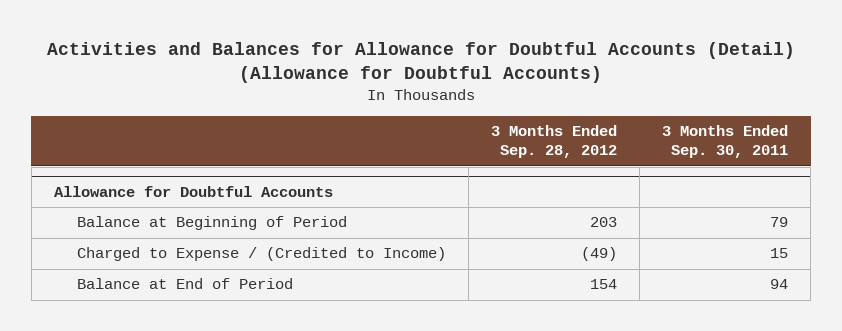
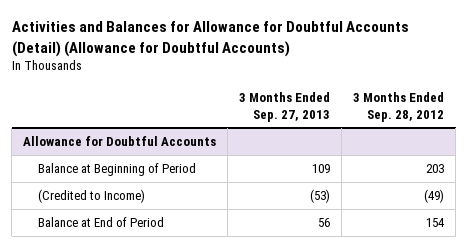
- | 3 Months Ended Sep. 28, 2012 | 3 Months Ended Sep. 30, 2011
+ | 3 Months Ended Sep. 27, 2013 | 3 Months Ended Sep. 28, 2012
@ Allowance for Doubtful Accounts
- Charged to Expense / (Credited to Income) | (49) | 15
+ (Credited to Income) | (53) | (49)

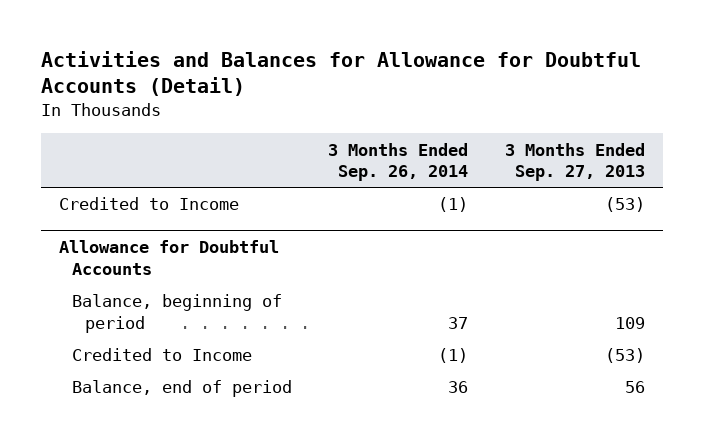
- Activities and Balances for Allowance for Doubtful Accounts (Detail) (Allowance for Doubtful Accounts)
+ Activities and Balances for Allowance for Doubtful Accounts (Detail)
- | 3 Months Ended Sep. 27, 2013 | 3 Months Ended Sep. 28, 2012
+ | 3 Months Ended Sep. 26, 2014 | 3 Months Ended Sep. 27, 2013
+ Credited to Income | (1) | (53)
@ Allowance for Doubtful Accounts
- Balance at Beginning of Period | 109 | 203
- (Credited to Income) | (53) | (49)
- Balance at End of Period | 56 | 154
+ Balance, beginning of period | 37 | 109
+ Credited to Income | (1) | (53)
+ Balance, end of period | 36 | 56

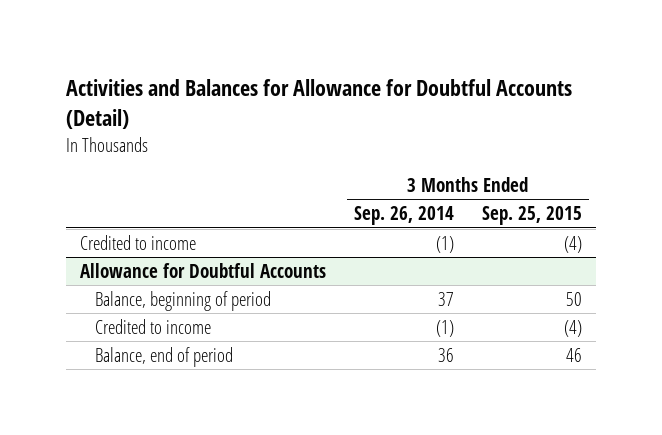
- | 3 Months Ended Sep. 26, 2014 | 3 Months Ended Sep. 27, 2013
+ | 3 Months Ended Sep. 26, 2014 | 3 Months Ended Sep. 25, 2015
- Credited to Income | (1) | (53)
+ Credited to income | (1) | (4)
@ Allowance for Doubtful Accounts
- Credited to Income | (1) | (53)
+ Credited to income | (1) | (4)

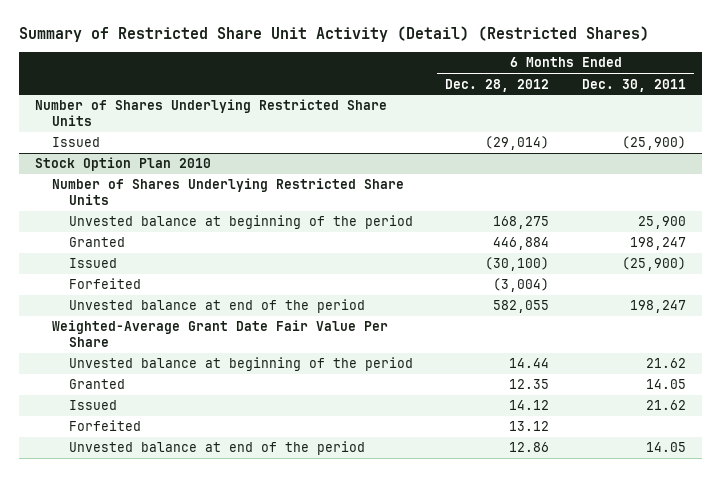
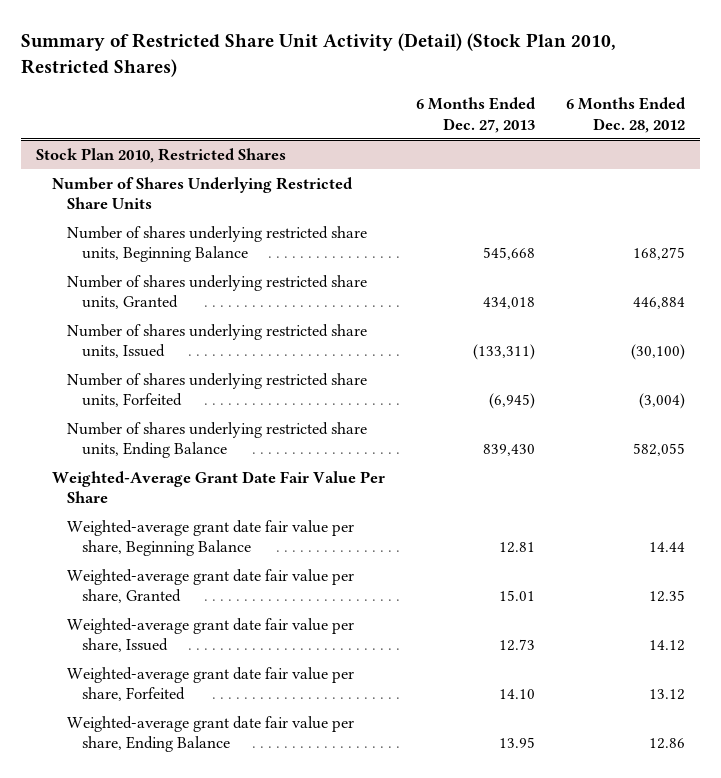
- Summary of Restricted Share Unit Activity (Detail) (Restricted Shares)
+ Summary of Restricted Share Unit Activity (Detail) (Stock Plan 2010, Restricted Shares)
- | 6 Months Ended Dec. 28, 2012 | 6 Months Ended Dec. 30, 2011
+ | 6 Months Ended Dec. 27, 2013 | 6 Months Ended Dec. 28, 2012
- Number of Shares Underlying Restricted Share Units
- Issued | (29,014) | (25,900)
- Stock Option Plan 2010
+ Stock Plan 2010, Restricted Shares
- Unvested balance at beginning of the period | 168,275 | 25,900
- Granted | 446,884 | 198,247
- Issued | (30,100) | (25,900)
- Forfeited | (3,004) |
- Unvested balance at end of the period | 582,055 | 198,247
+ Number of shares underlying restricted share units, Beginning Balance | 545,668 | 168,275
+ Number of shares underlying restricted share units, Granted | 434,018 | 446,884
+ Number of shares underlying restricted share units, Issued | (133,311) | (30,100)
+ Number of shares underlying restricted share units, Forfeited | (6,945) | (3,004)
+ Number of shares underlying restricted share units, Ending Balance | 839,430 | 582,055
- Unvested balance at beginning of the period | 14.44 | 21.62
- Granted | 12.35 | 14.05
- Issued | 14.12 | 21.62
- Forfeited | 13.12 |
- Unvested balance at end of the period | 12.86 | 14.05
+ Weighted-average grant date fair value per share, Beginning Balance | 12.81 | 14.44
+ Weighted-average grant date fair value per share, Granted | 15.01 | 12.35
+ Weighted-average grant date fair value per share, Issued | 12.73 | 14.12
+ Weighted-average grant date fair value per share, Forfeited | 14.10 | 13.12
+ Weighted-average grant date fair value per share, Ending Balance | 13.95 | 12.86

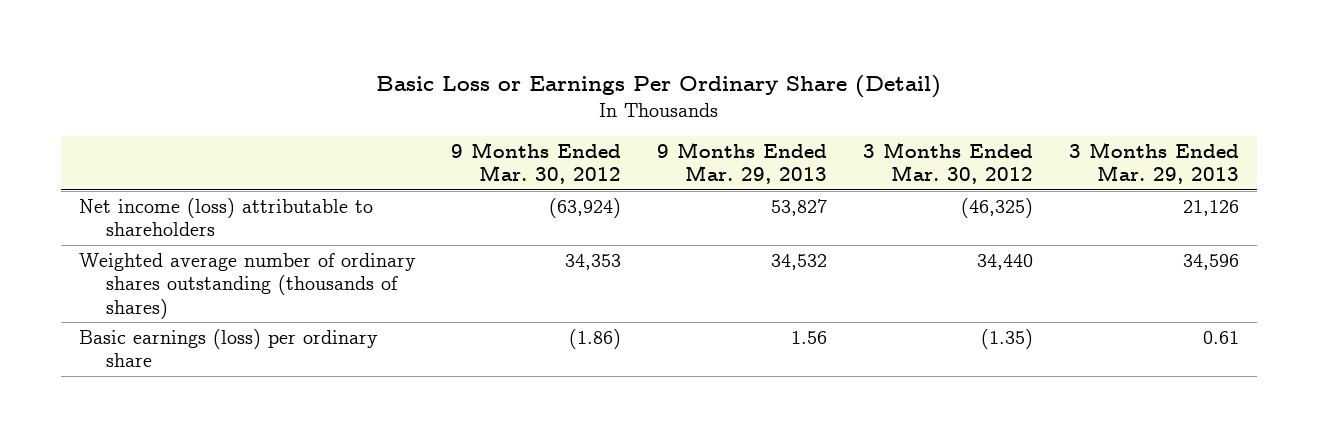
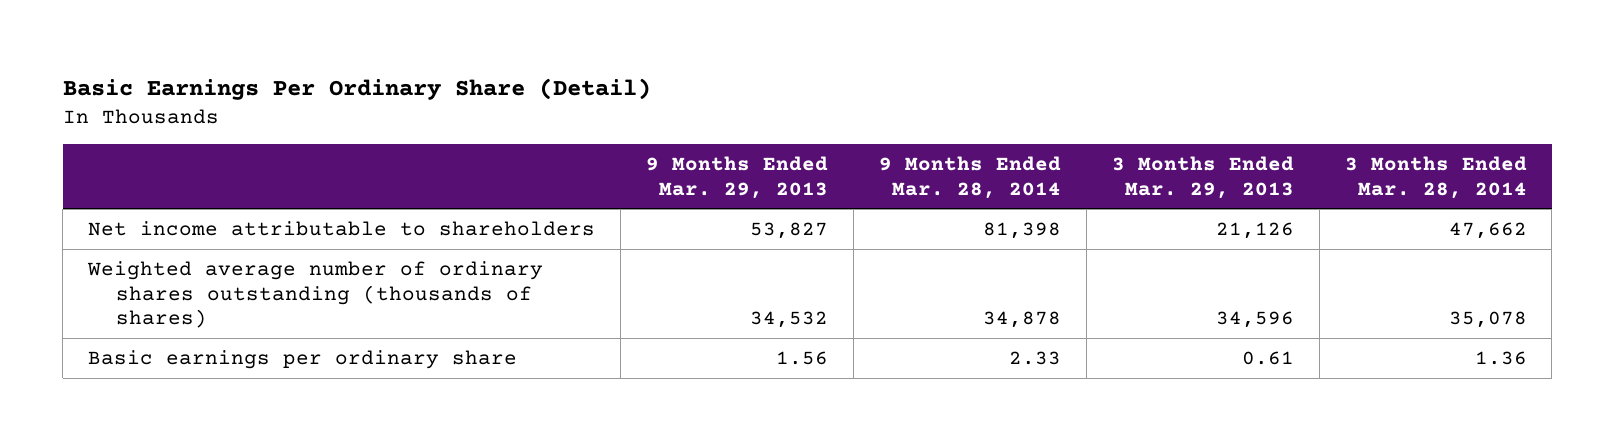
- Basic Loss or Earnings Per Ordinary Share (Detail)
+ Basic Earnings Per Ordinary Share (Detail)
- | 9 Months Ended Mar. 30, 2012 | 9 Months Ended Mar. 29, 2013 | 3 Months Ended Mar. 30, 2012 | 3 Months Ended Mar. 29, 2013
+ | 9 Months Ended Mar. 29, 2013 | 9 Months Ended Mar. 28, 2014 | 3 Months Ended Mar. 29, 2013 | 3 Months Ended Mar. 28, 2014
- Net income (loss) attributable to shareholders | (63,924) | 53,827 | (46,325) | 21,126
+ Net income attributable to shareholders | 53,827 | 81,398 | 21,126 | 47,662
- Basic earnings (loss) per ordinary share | (1.86) | 1.56 | (1.35) | 0.61
+ Basic earnings per ordinary share | 1.56 | 2.33 | 0.61 | 1.36

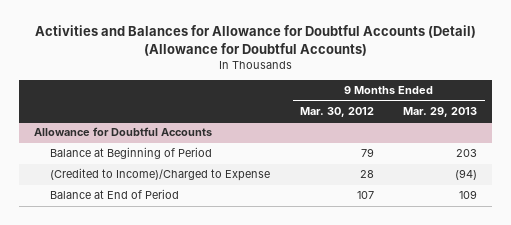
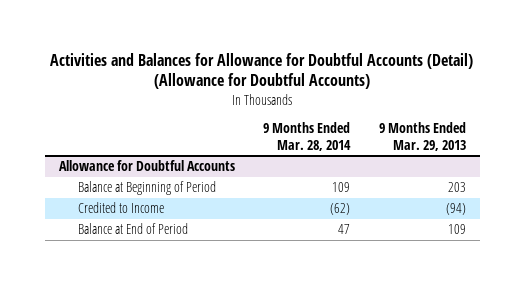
- | 9 Months Ended Mar. 30, 2012 | 9 Months Ended Mar. 29, 2013
+ | 9 Months Ended Mar. 28, 2014 | 9 Months Ended Mar. 29, 2013
@ Allowance for Doubtful Accounts
- (Credited to Income)/Charged to Expense | 28 | (94)
+ Credited to Income | (62) | (94)

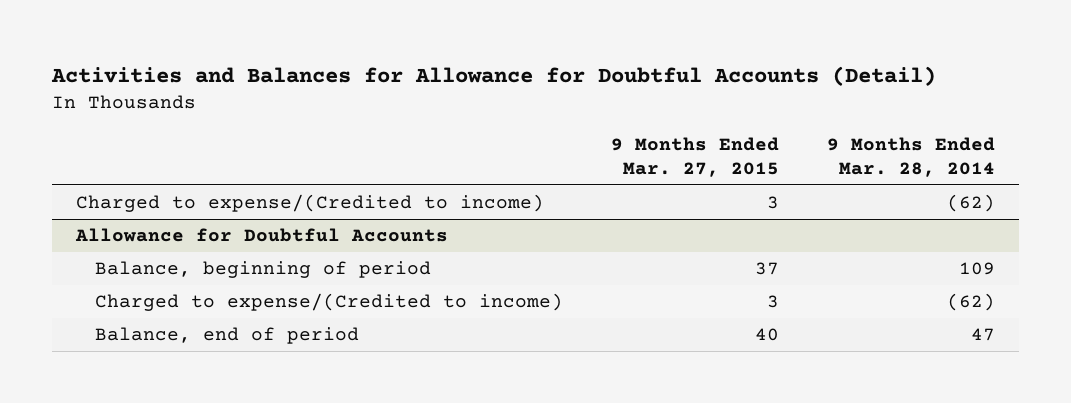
- Activities and Balances for Allowance for Doubtful Accounts (Detail) (Allowance for Doubtful Accounts)
+ Activities and Balances for Allowance for Doubtful Accounts (Detail)
- | 9 Months Ended Mar. 28, 2014 | 9 Months Ended Mar. 29, 2013
+ | 9 Months Ended Mar. 27, 2015 | 9 Months Ended Mar. 28, 2014
+ Charged to expense/(Credited to income) | 3 | (62)
@ Allowance for Doubtful Accounts
- Balance at Beginning of Period | 109 | 203
- Credited to Income | (62) | (94)
- Balance at End of Period | 47 | 109
+ Balance, beginning of period | 37 | 109
+ Charged to expense/(Credited to income) | 3 | (62)
+ Balance, end of period | 40 | 47

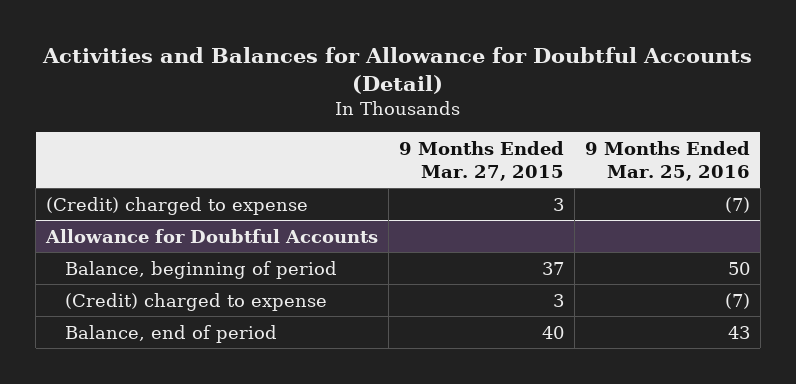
- | 9 Months Ended Mar. 27, 2015 | 9 Months Ended Mar. 28, 2014
+ | 9 Months Ended Mar. 27, 2015 | 9 Months Ended Mar. 25, 2016
- Charged to expense/(Credited to income) | 3 | (62)
+ (Credit) charged to expense | 3 | (7)
@ Allowance for Doubtful Accounts
- Charged to expense/(Credited to income) | 3 | (62)
+ (Credit) charged to expense | 3 | (7)

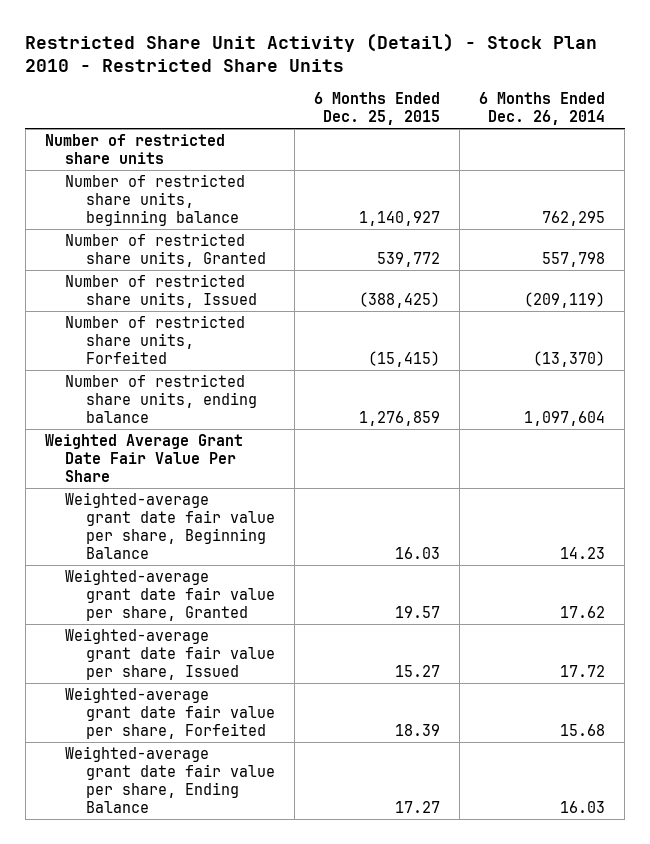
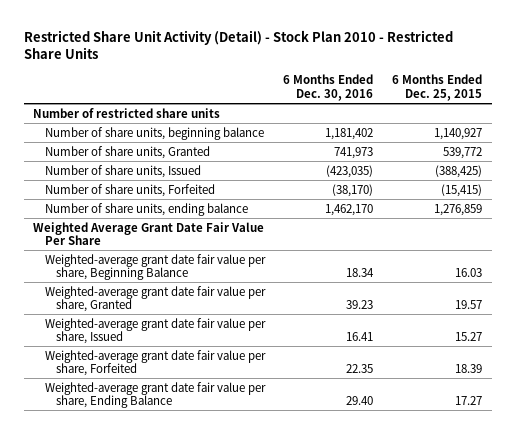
- | 6 Months Ended Dec. 25, 2015 | 6 Months Ended Dec. 26, 2014
+ | 6 Months Ended Dec. 30, 2016 | 6 Months Ended Dec. 25, 2015
- Number of restricted share units, beginning balance | 1,140,927 | 762,295
- Number of restricted share units, Granted | 539,772 | 557,798
- Number of restricted share units, Issued | (388,425) | (209,119)
- Number of restricted share units, Forfeited | (15,415) | (13,370)
- Number of restricted share units, ending balance | 1,276,859 | 1,097,604
+ Number of share units, beginning balance | 1,181,402 | 1,140,927
+ Number of share units, Granted | 741,973 | 539,772
+ Number of share units, Issued | (423,035) | (388,425)
+ Number of share units, Forfeited | (38,170) | (15,415)
+ Number of share units, ending balance | 1,462,170 | 1,276,859

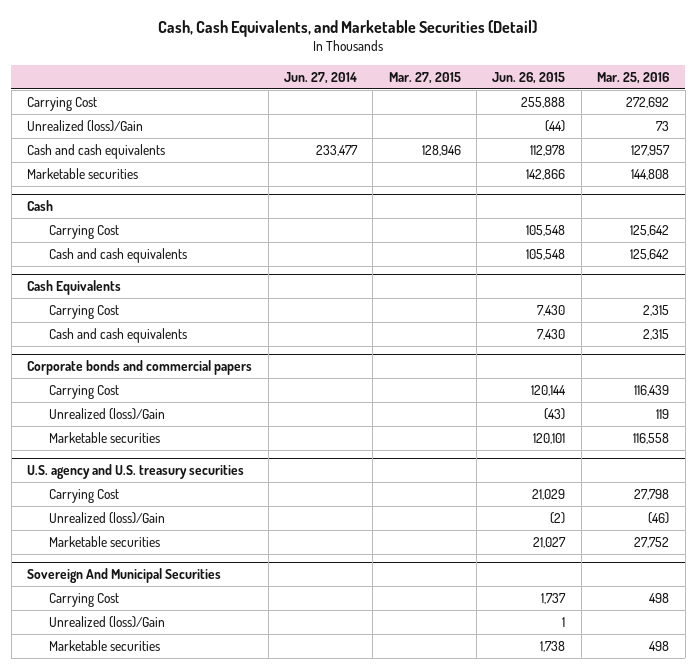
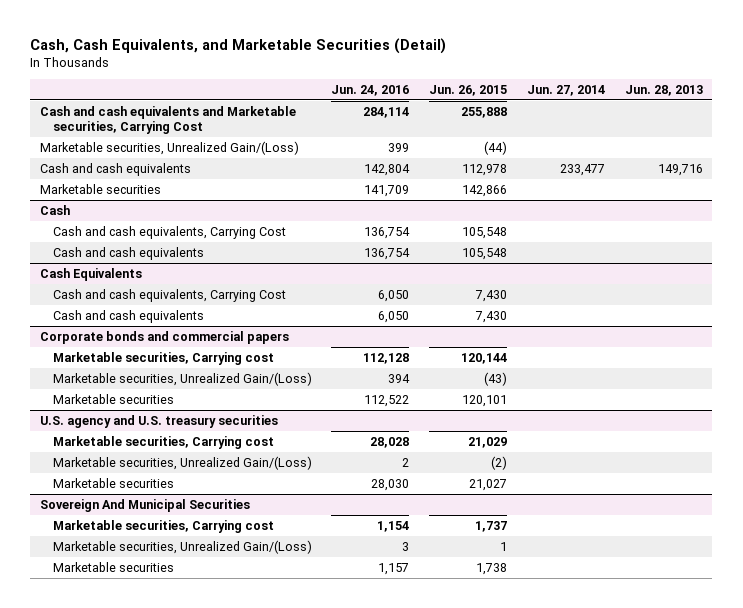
- | Jun. 27, 2014 | Mar. 27, 2015 | Jun. 26, 2015 | Mar. 25, 2016
+ | Jun. 24, 2016 | Jun. 26, 2015 | Jun. 27, 2014 | Jun. 28, 2013
- Carrying Cost | | | 255,888 | 272,692
- Unrealized (loss)/Gain | | | (44) | 73
+ Cash and cash equivalents and Marketable securities, Carrying Cost | 284,114 | 255,888 | |
+ Marketable securities, Unrealized Gain/(Loss) | 399 | (44) | |
@ Cash
- Carrying Cost | | | 105,548 | 125,642
+ Cash and cash equivalents, Carrying Cost | 136,754 | 105,548 | |
@ Cash Equivalents
- Carrying Cost | | | 7,430 | 2,315
+ Cash and cash equivalents, Carrying Cost | 6,050 | 7,430 | |
@ Corporate bonds and commercial papers
- Carrying Cost | | | 120,144 | 116,439
- Unrealized (loss)/Gain | | | (43) | 119
+ Marketable securities, Carrying cost | 112,128 | 120,144 | |
+ Marketable securities, Unrealized Gain/(Loss) | 394 | (43) | |
@ U.S. agency and U.S. treasury securities
- Carrying Cost | | | 21,029 | 27,798
- Unrealized (loss)/Gain | | | (2) | (46)
+ Marketable securities, Carrying cost | 28,028 | 21,029 | |
+ Marketable securities, Unrealized Gain/(Loss) | 2 | (2) | |
@ Sovereign And Municipal Securities
- Carrying Cost | | | 1,737 | 498
- Unrealized (loss)/Gain | | | 1 |
+ Marketable securities, Carrying cost | 1,154 | 1,737 | |
+ Marketable securities, Unrealized Gain/(Loss) | 3 | 1 | |

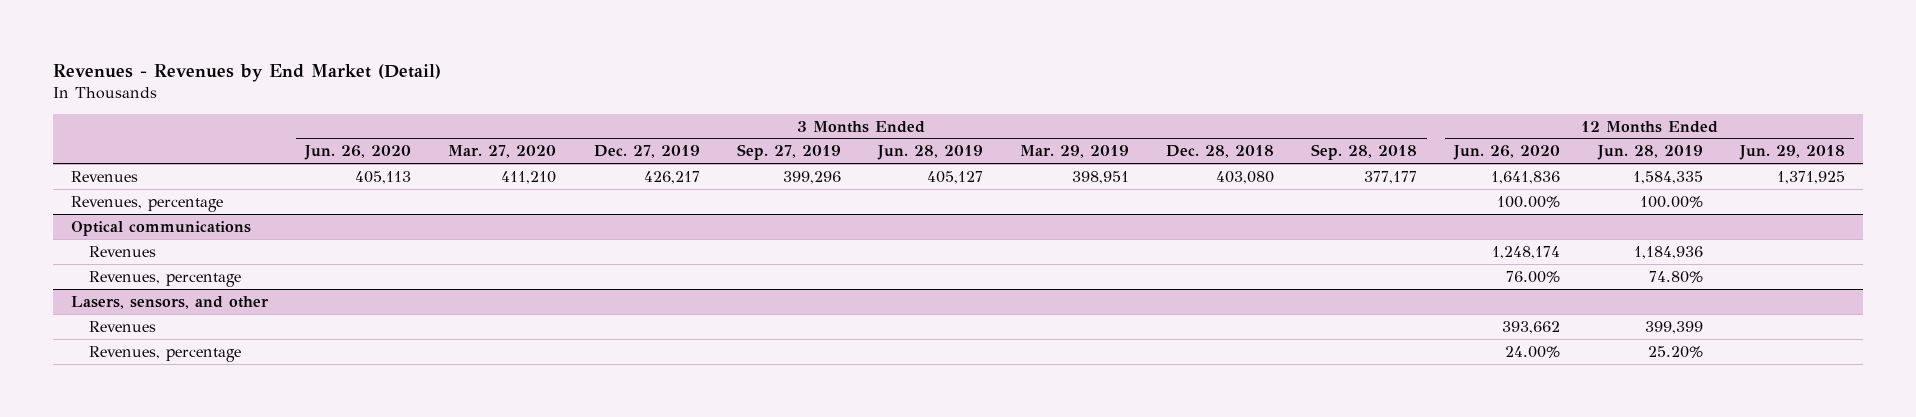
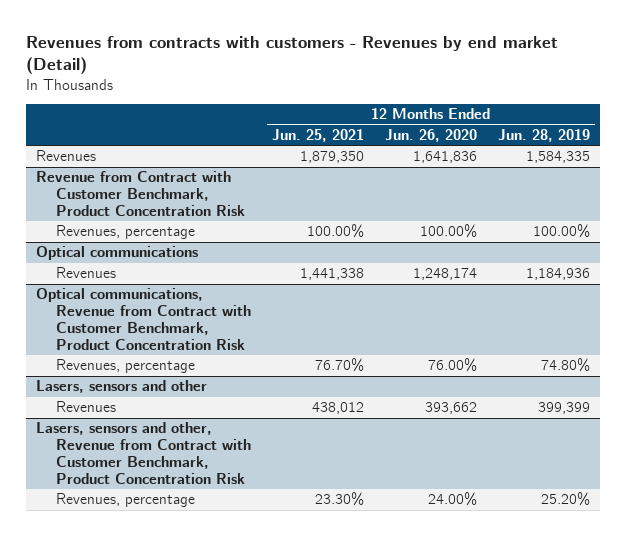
- Revenues - Revenues by End Market (Detail)
+ Revenues from contracts with customers - Revenues by end market (Detail)
- | 3 Months Ended Jun. 26, 2020 | 3 Months Ended Mar. 27, 2020 | 3 Months Ended Dec. 27, 2019 | 3 Months Ended Sep. 27, 2019 | 3 Months Ended Jun. 28, 2019 | 3 Months Ended Mar. 29, 2019 | 3 Months Ended Dec. 28, 2018 | 3 Months Ended Sep. 28, 2018 | 12 Months Ended Jun. 26, 2020 | 12 Months Ended Jun. 28, 2019 | 12 Months Ended Jun. 29, 2018
+ | 12 Months Ended Jun. 25, 2021 | 12 Months Ended Jun. 26, 2020 | 12 Months Ended Jun. 28, 2019
+ Revenue from Contract with Customer Benchmark, Product Concentration Risk
+ Optical communications, Revenue from Contract with Customer Benchmark, Product Concentration Risk
- Lasers, sensors, and other
+ Lasers, sensors and other
+ Lasers, sensors and other, Revenue from Contract with Customer Benchmark, Product Concentration Risk

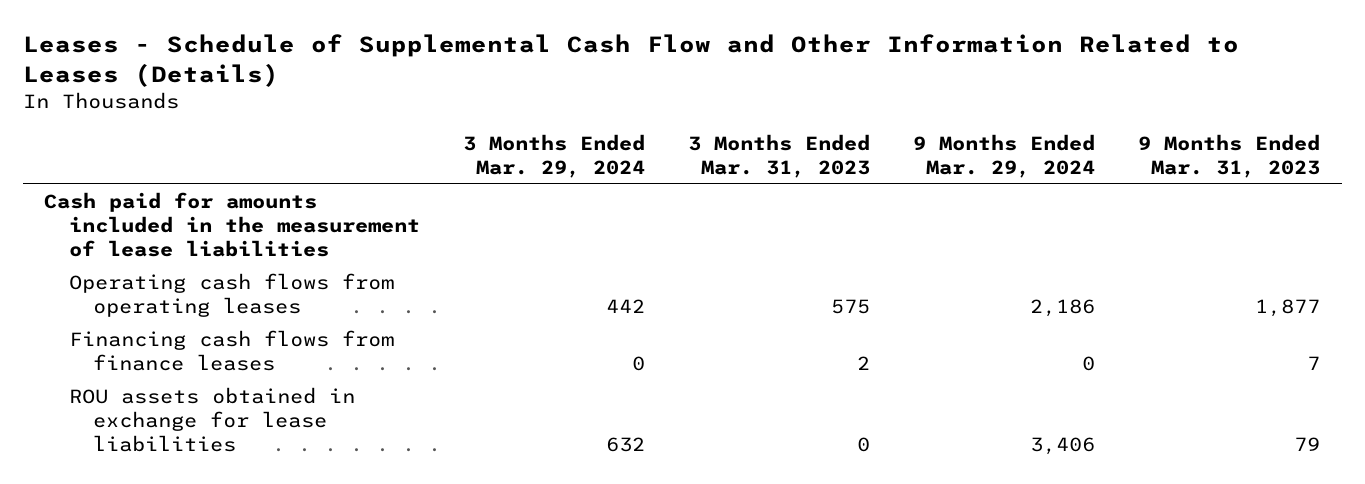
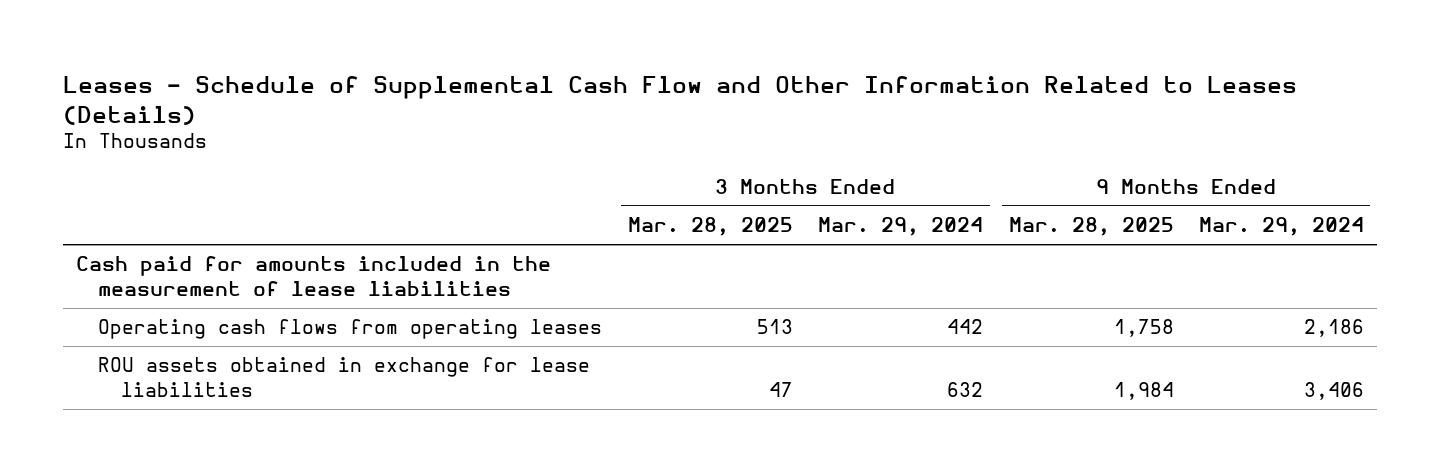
- | 3 Months Ended Mar. 29, 2024 | 3 Months Ended Mar. 31, 2023 | 9 Months Ended Mar. 29, 2024 | 9 Months Ended Mar. 31, 2023
+ | 3 Months Ended Mar. 28, 2025 | 3 Months Ended Mar. 29, 2024 | 9 Months Ended Mar. 28, 2025 | 9 Months Ended Mar. 29, 2024
- Financing cash flows from finance leases | 0 | 2 | 0 | 7

